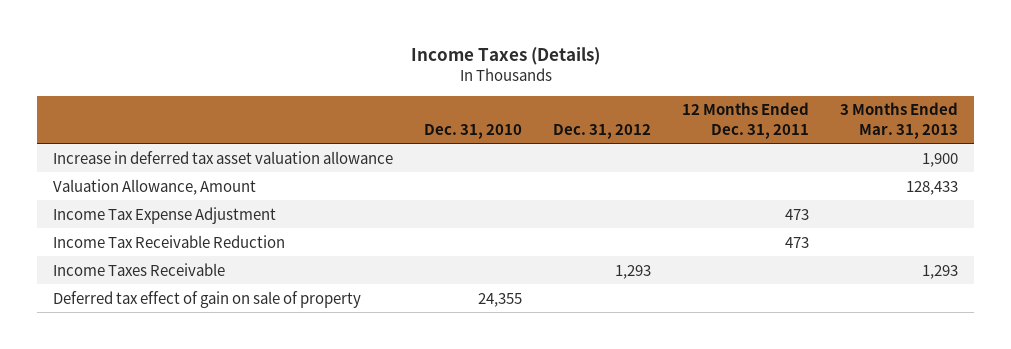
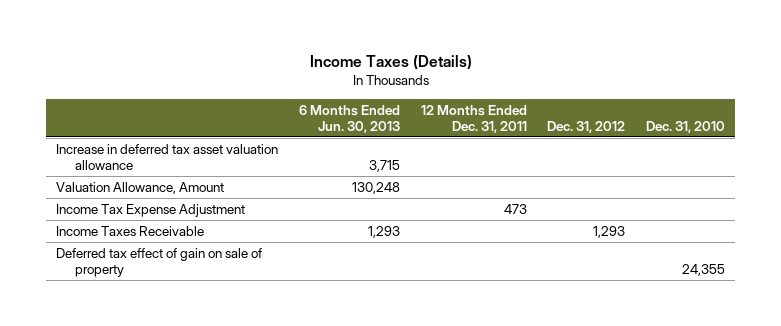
- | Dec. 31, 2010 | Dec. 31, 2012 | 12 Months Ended Dec. 31, 2011 | 3 Months Ended Mar. 31, 2013
+ | 6 Months Ended Jun. 30, 2013 | 12 Months Ended Dec. 31, 2011 | Dec. 31, 2012 | Dec. 31, 2010
- Income Tax Receivable Reduction | | | 473 |

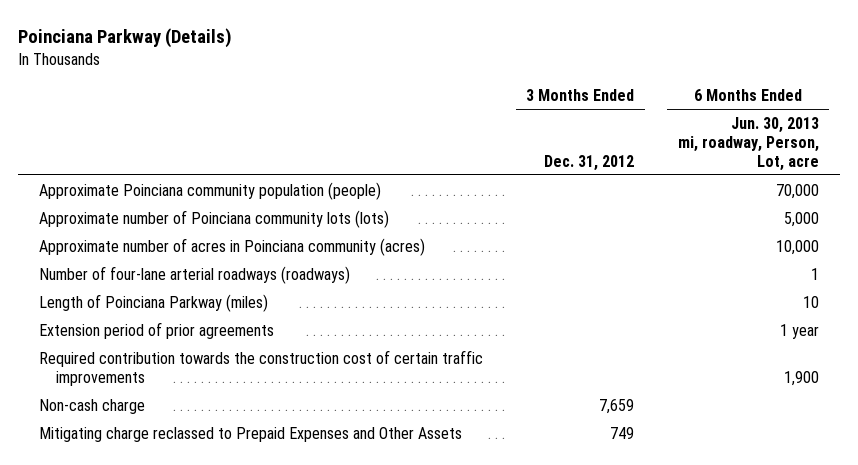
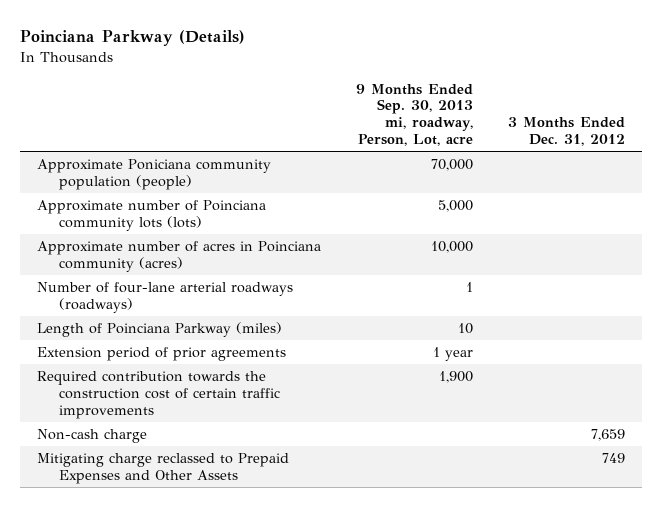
- | 3 Months Ended Dec. 31, 2012 | 6 Months Ended Jun. 30, 2013 mi, roadway, Person, Lot, acre
+ | 9 Months Ended Sep. 30, 2013 mi, roadway, Person, Lot, acre | 3 Months Ended Dec. 31, 2012
- Approximate Poinciana community population (people) | | 70,000
+ Approximate Poniciana community population (people) | 70,000 |

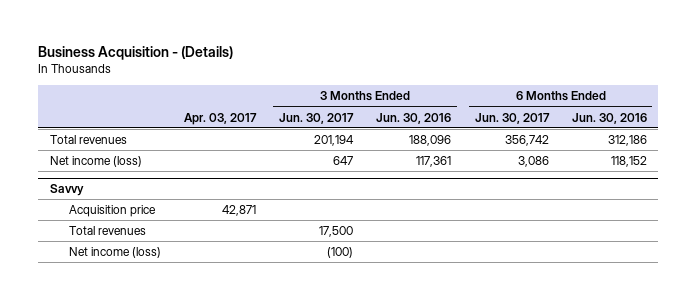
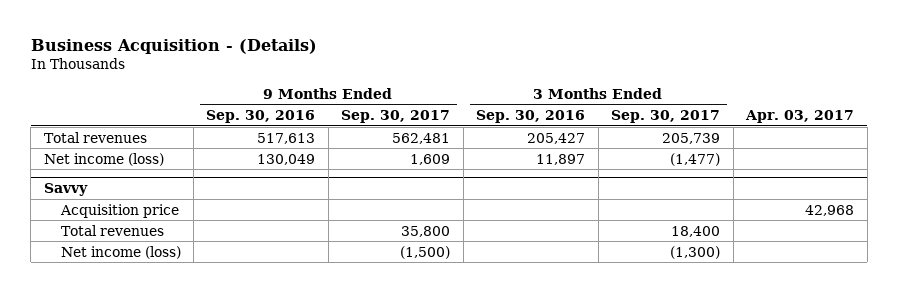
- | Apr. 03, 2017 | 3 Months Ended Jun. 30, 2017 | 3 Months Ended Jun. 30, 2016 | 6 Months Ended Jun. 30, 2017 | 6 Months Ended Jun. 30, 2016
+ | 9 Months Ended Sep. 30, 2016 | 9 Months Ended Sep. 30, 2017 | 3 Months Ended Sep. 30, 2016 | 3 Months Ended Sep. 30, 2017 | Apr. 03, 2017
@ Savvy
- Acquisition price | 42,871 | | | |
+ Acquisition price | | | | | 42,968

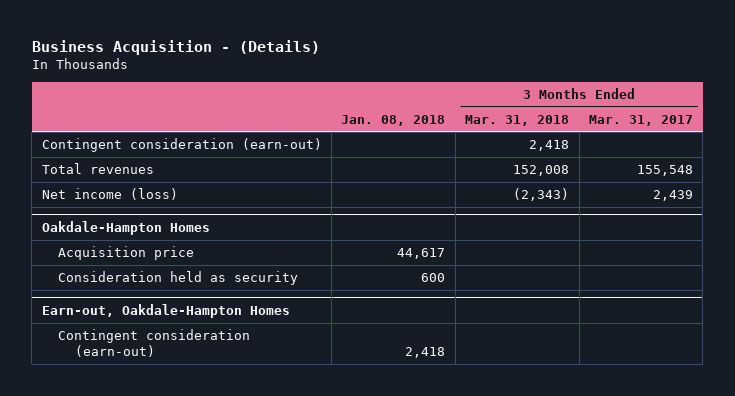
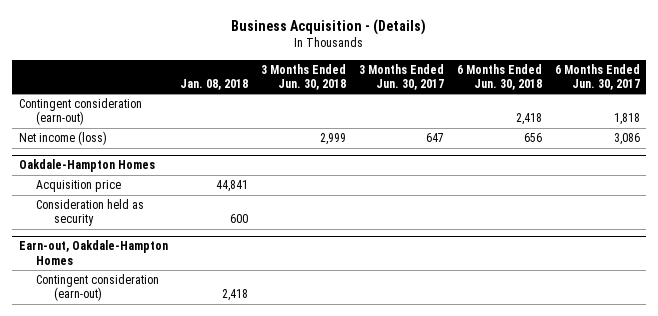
- | Jan. 08, 2018 | 3 Months Ended Mar. 31, 2018 | 3 Months Ended Mar. 31, 2017
+ | Jan. 08, 2018 | 3 Months Ended Jun. 30, 2018 | 3 Months Ended Jun. 30, 2017 | 6 Months Ended Jun. 30, 2018 | 6 Months Ended Jun. 30, 2017
- Total revenues | | 152,008 | 155,548
@ Oakdale-Hampton Homes
- Acquisition price | 44,617 | |
+ Acquisition price | 44,841 | | | |

